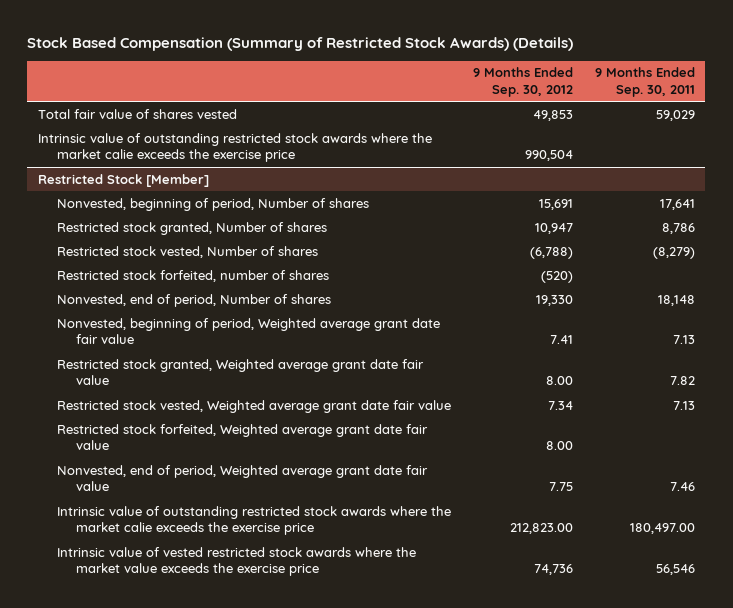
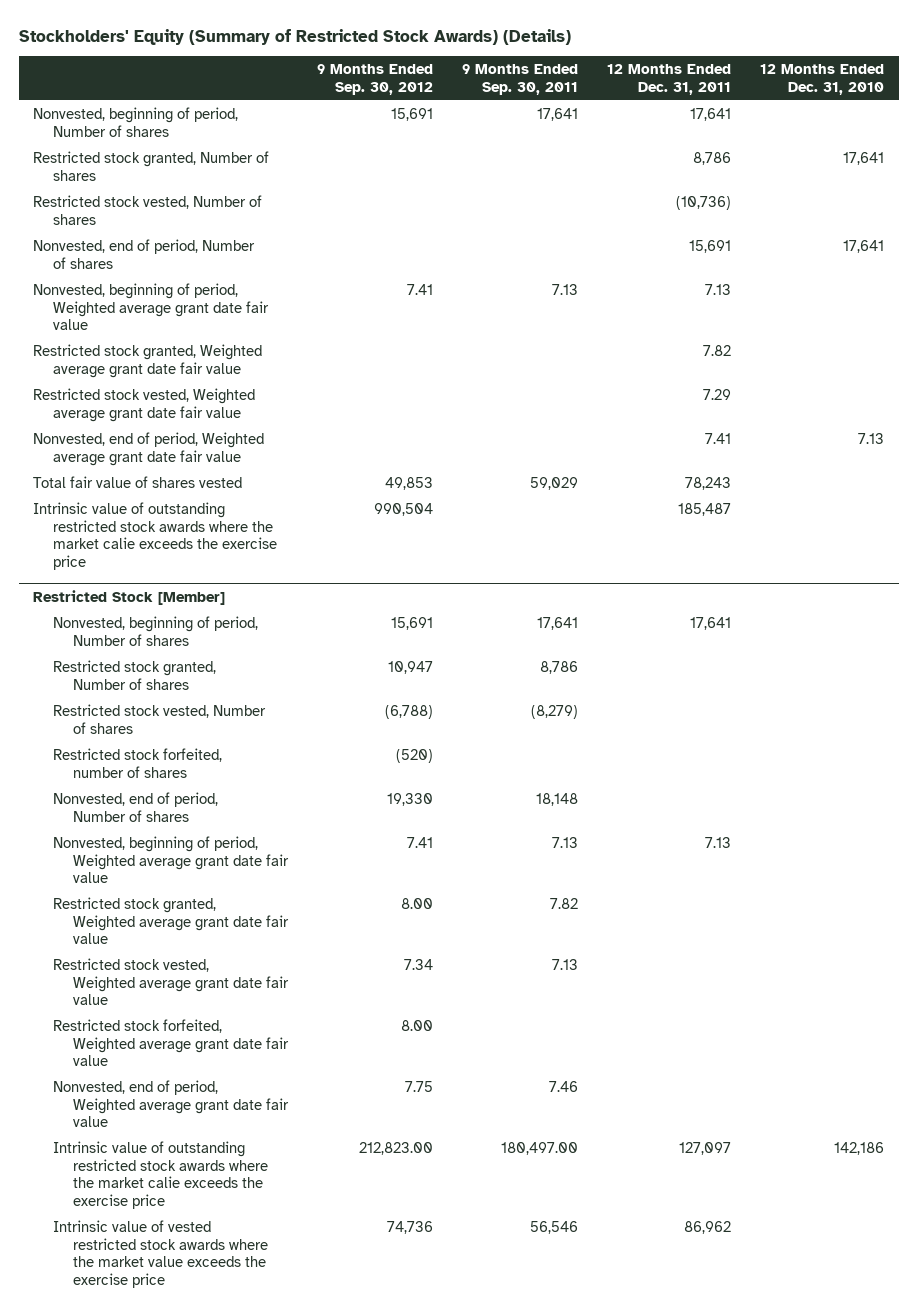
- Stock Based Compensation (Summary of Restricted Stock Awards) (Details)
+ Stockholders' Equity (Summary of Restricted Stock Awards) (Details)
- | 9 Months Ended Sep. 30, 2012 | 9 Months Ended Sep. 30, 2011
+ | 9 Months Ended Sep. 30, 2012 | 9 Months Ended Sep. 30, 2011 | 12 Months Ended Dec. 31, 2011 | 12 Months Ended Dec. 31, 2010
+ Nonvested, beginning of period, Number of shares | 15,691 | 17,641 | 17,641 |
+ Restricted stock granted, Number of shares | | | 8,786 | 17,641
+ Restricted stock vested, Number of shares | | | (10,736) |
+ Nonvested, end of period, Number of shares | | | 15,691 | 17,641
+ Nonvested, beginning of period, Weighted average grant date fair value | 7.41 | 7.13 | 7.13 |
+ Restricted stock granted, Weighted average grant date fair value | | | 7.82 |
+ Restricted stock vested, Weighted average grant date fair value | | | 7.29 |
+ Nonvested, end of period, Weighted average grant date fair value | | | 7.41 | 7.13

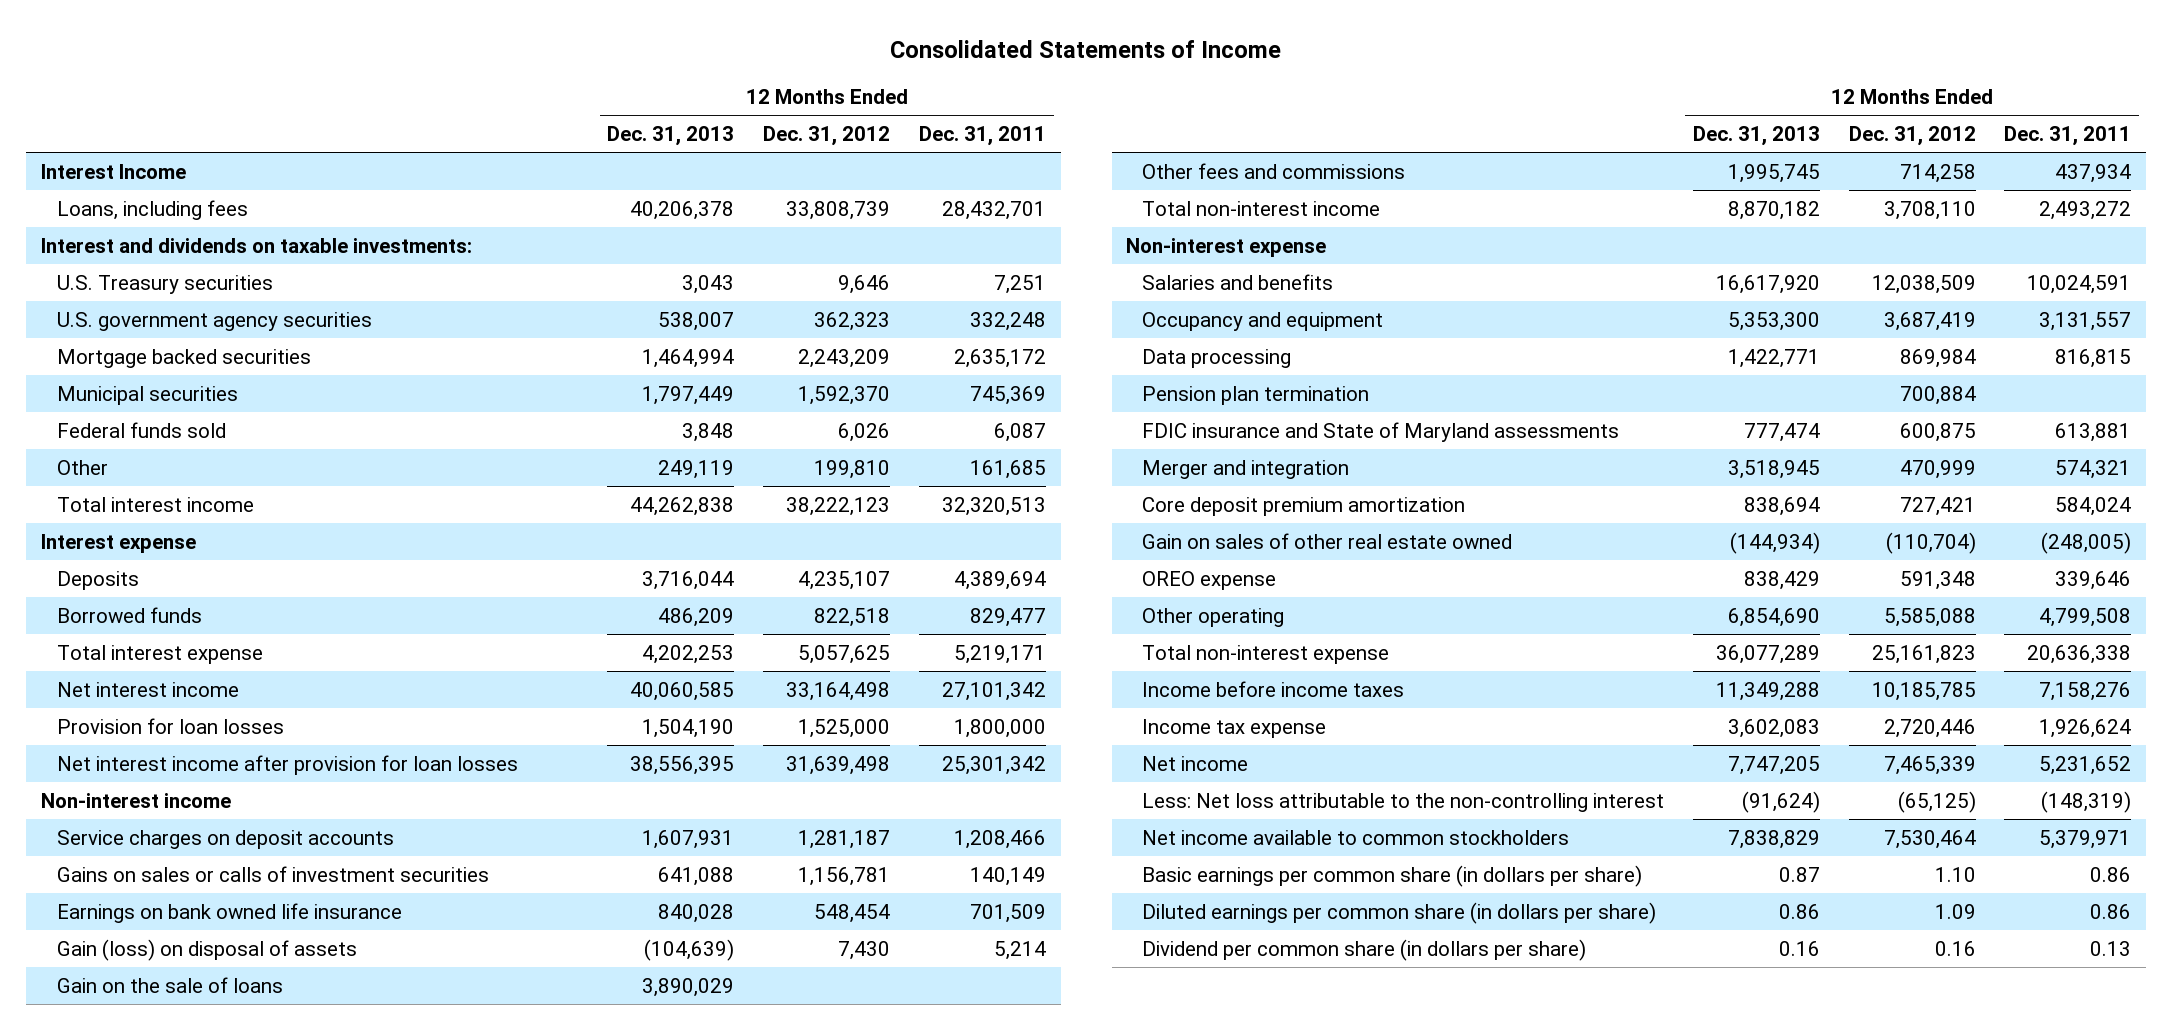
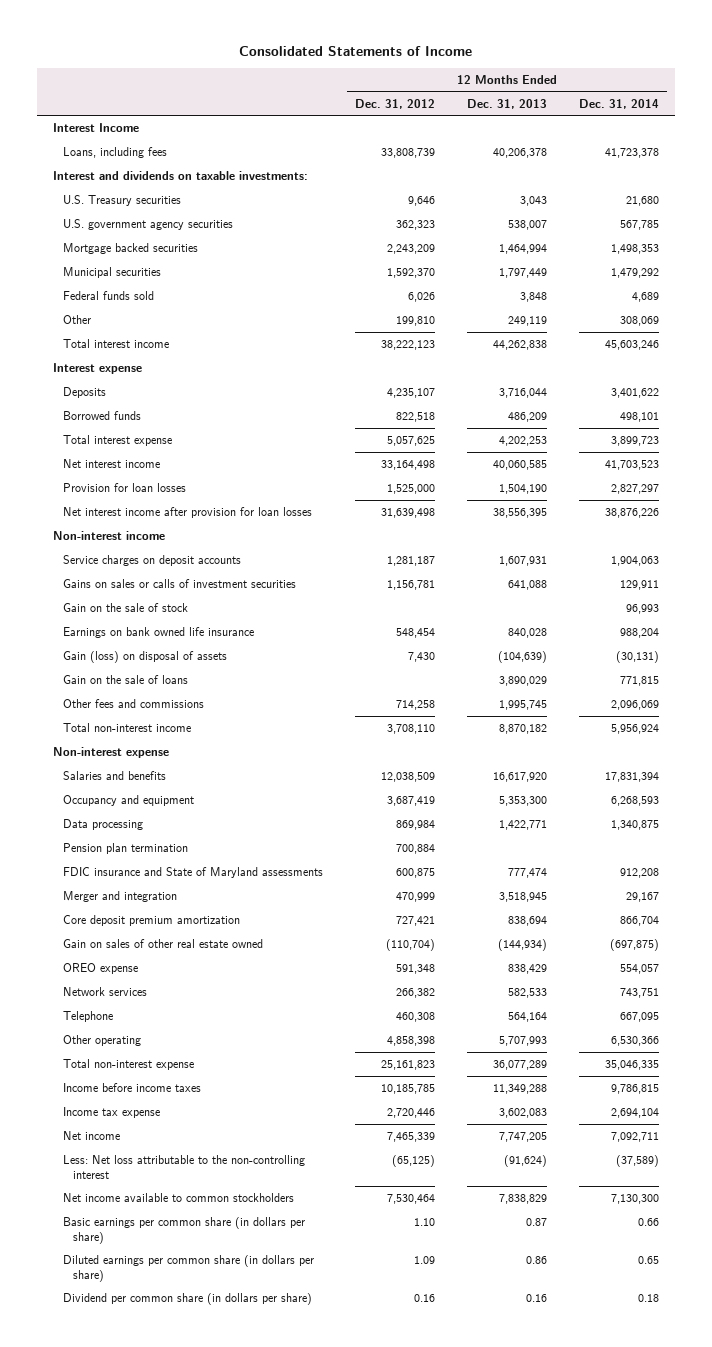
- | 12 Months Ended Dec. 31, 2013 | 12 Months Ended Dec. 31, 2012 | 12 Months Ended Dec. 31, 2011
+ | 12 Months Ended Dec. 31, 2012 | 12 Months Ended Dec. 31, 2013 | 12 Months Ended Dec. 31, 2014
+ Gain on the sale of stock | | | 96,993
- Other operating | 6,854,690 | 5,585,088 | 4,799,508
+ Network services | 266,382 | 582,533 | 743,751
+ Telephone | 460,308 | 564,164 | 667,095
+ Other operating | 4,858,398 | 5,707,993 | 6,530,366

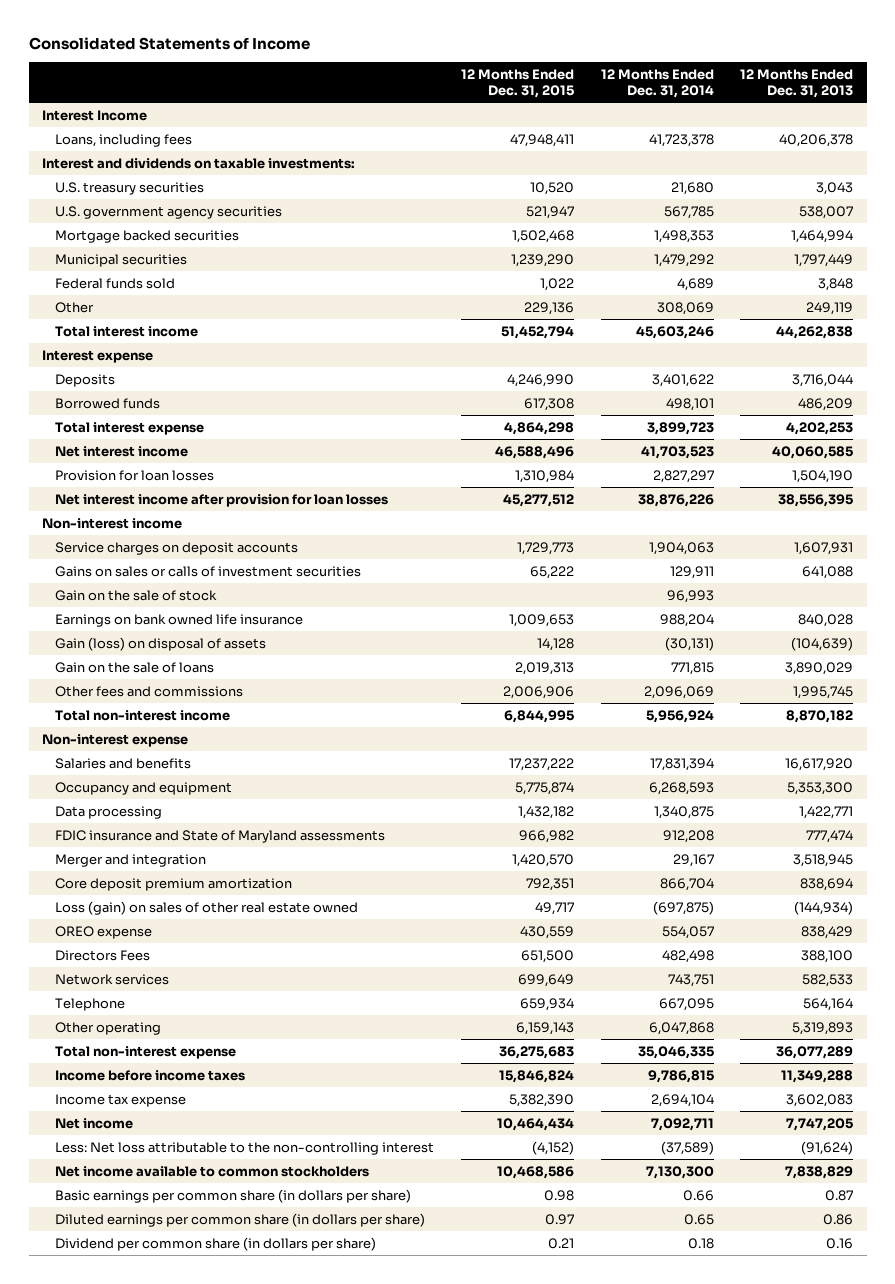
- | 12 Months Ended Dec. 31, 2012 | 12 Months Ended Dec. 31, 2013 | 12 Months Ended Dec. 31, 2014
+ | 12 Months Ended Dec. 31, 2015 | 12 Months Ended Dec. 31, 2014 | 12 Months Ended Dec. 31, 2013
- U.S. Treasury securities | 9,646 | 3,043 | 21,680
+ U.S. treasury securities | 10,520 | 21,680 | 3,043
- Pension plan termination | 700,884 | |
- Gain on sales of other real estate owned | (110,704) | (144,934) | (697,875)
+ Loss (gain) on sales of other real estate owned | 49,717 | (697,875) | (144,934)
+ Directors Fees | 651,500 | 482,498 | 388,100
- Other operating | 4,858,398 | 5,707,993 | 6,530,366
+ Other operating | 6,159,143 | 6,047,868 | 5,319,893

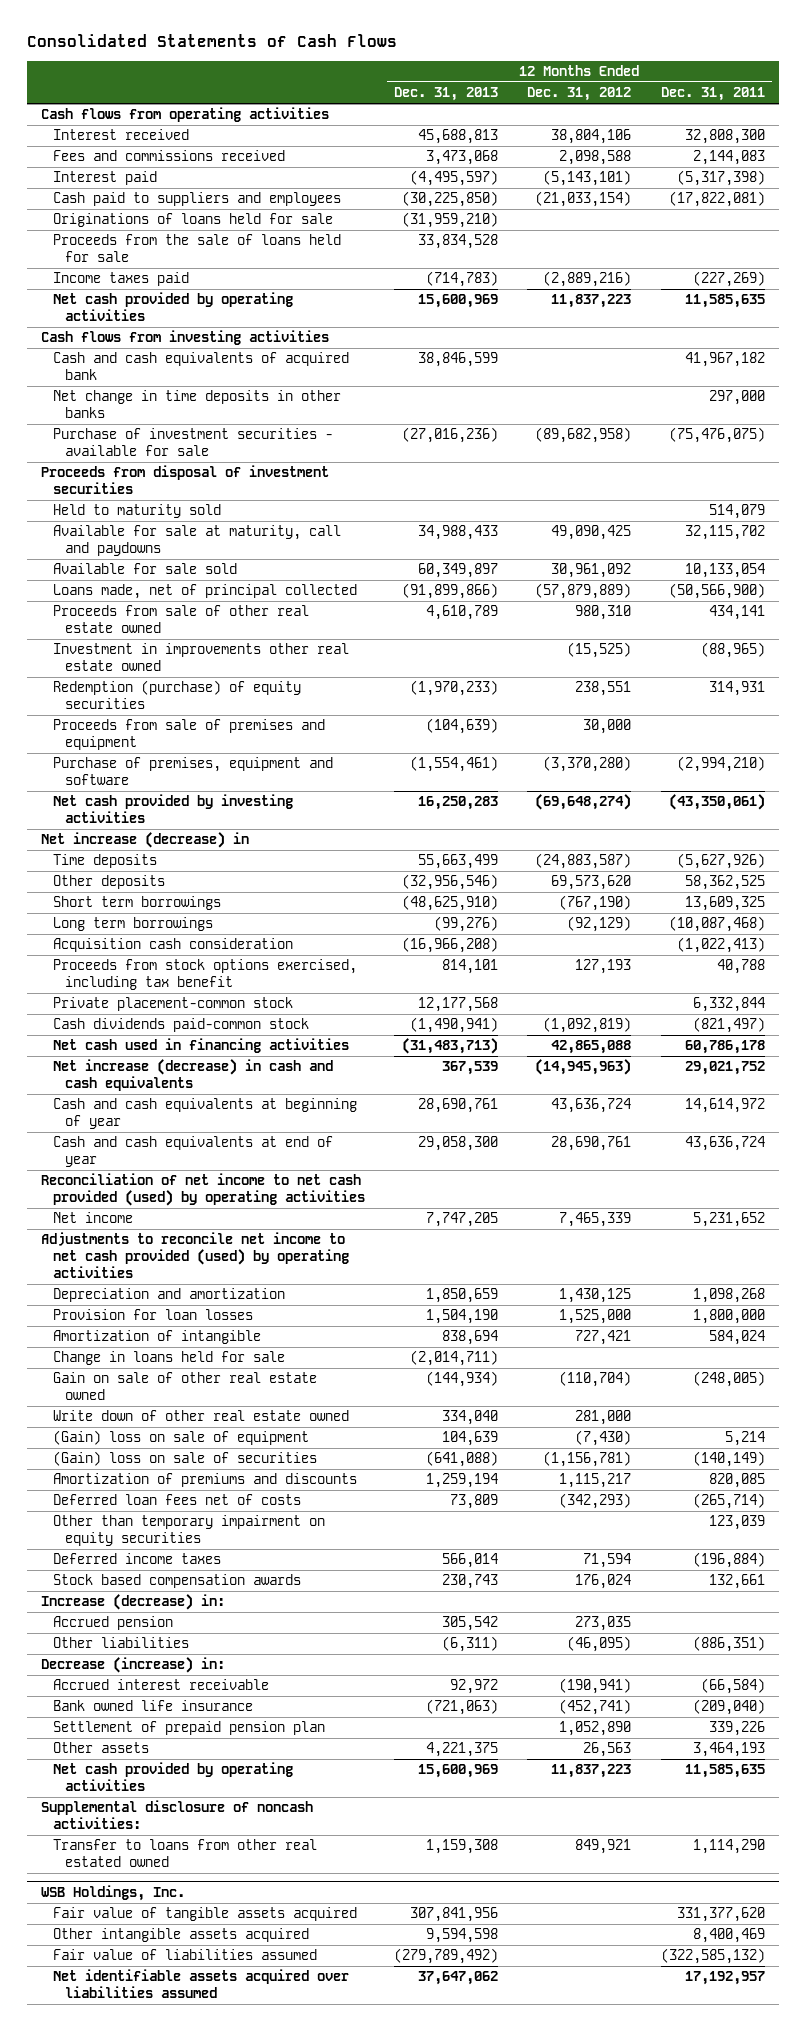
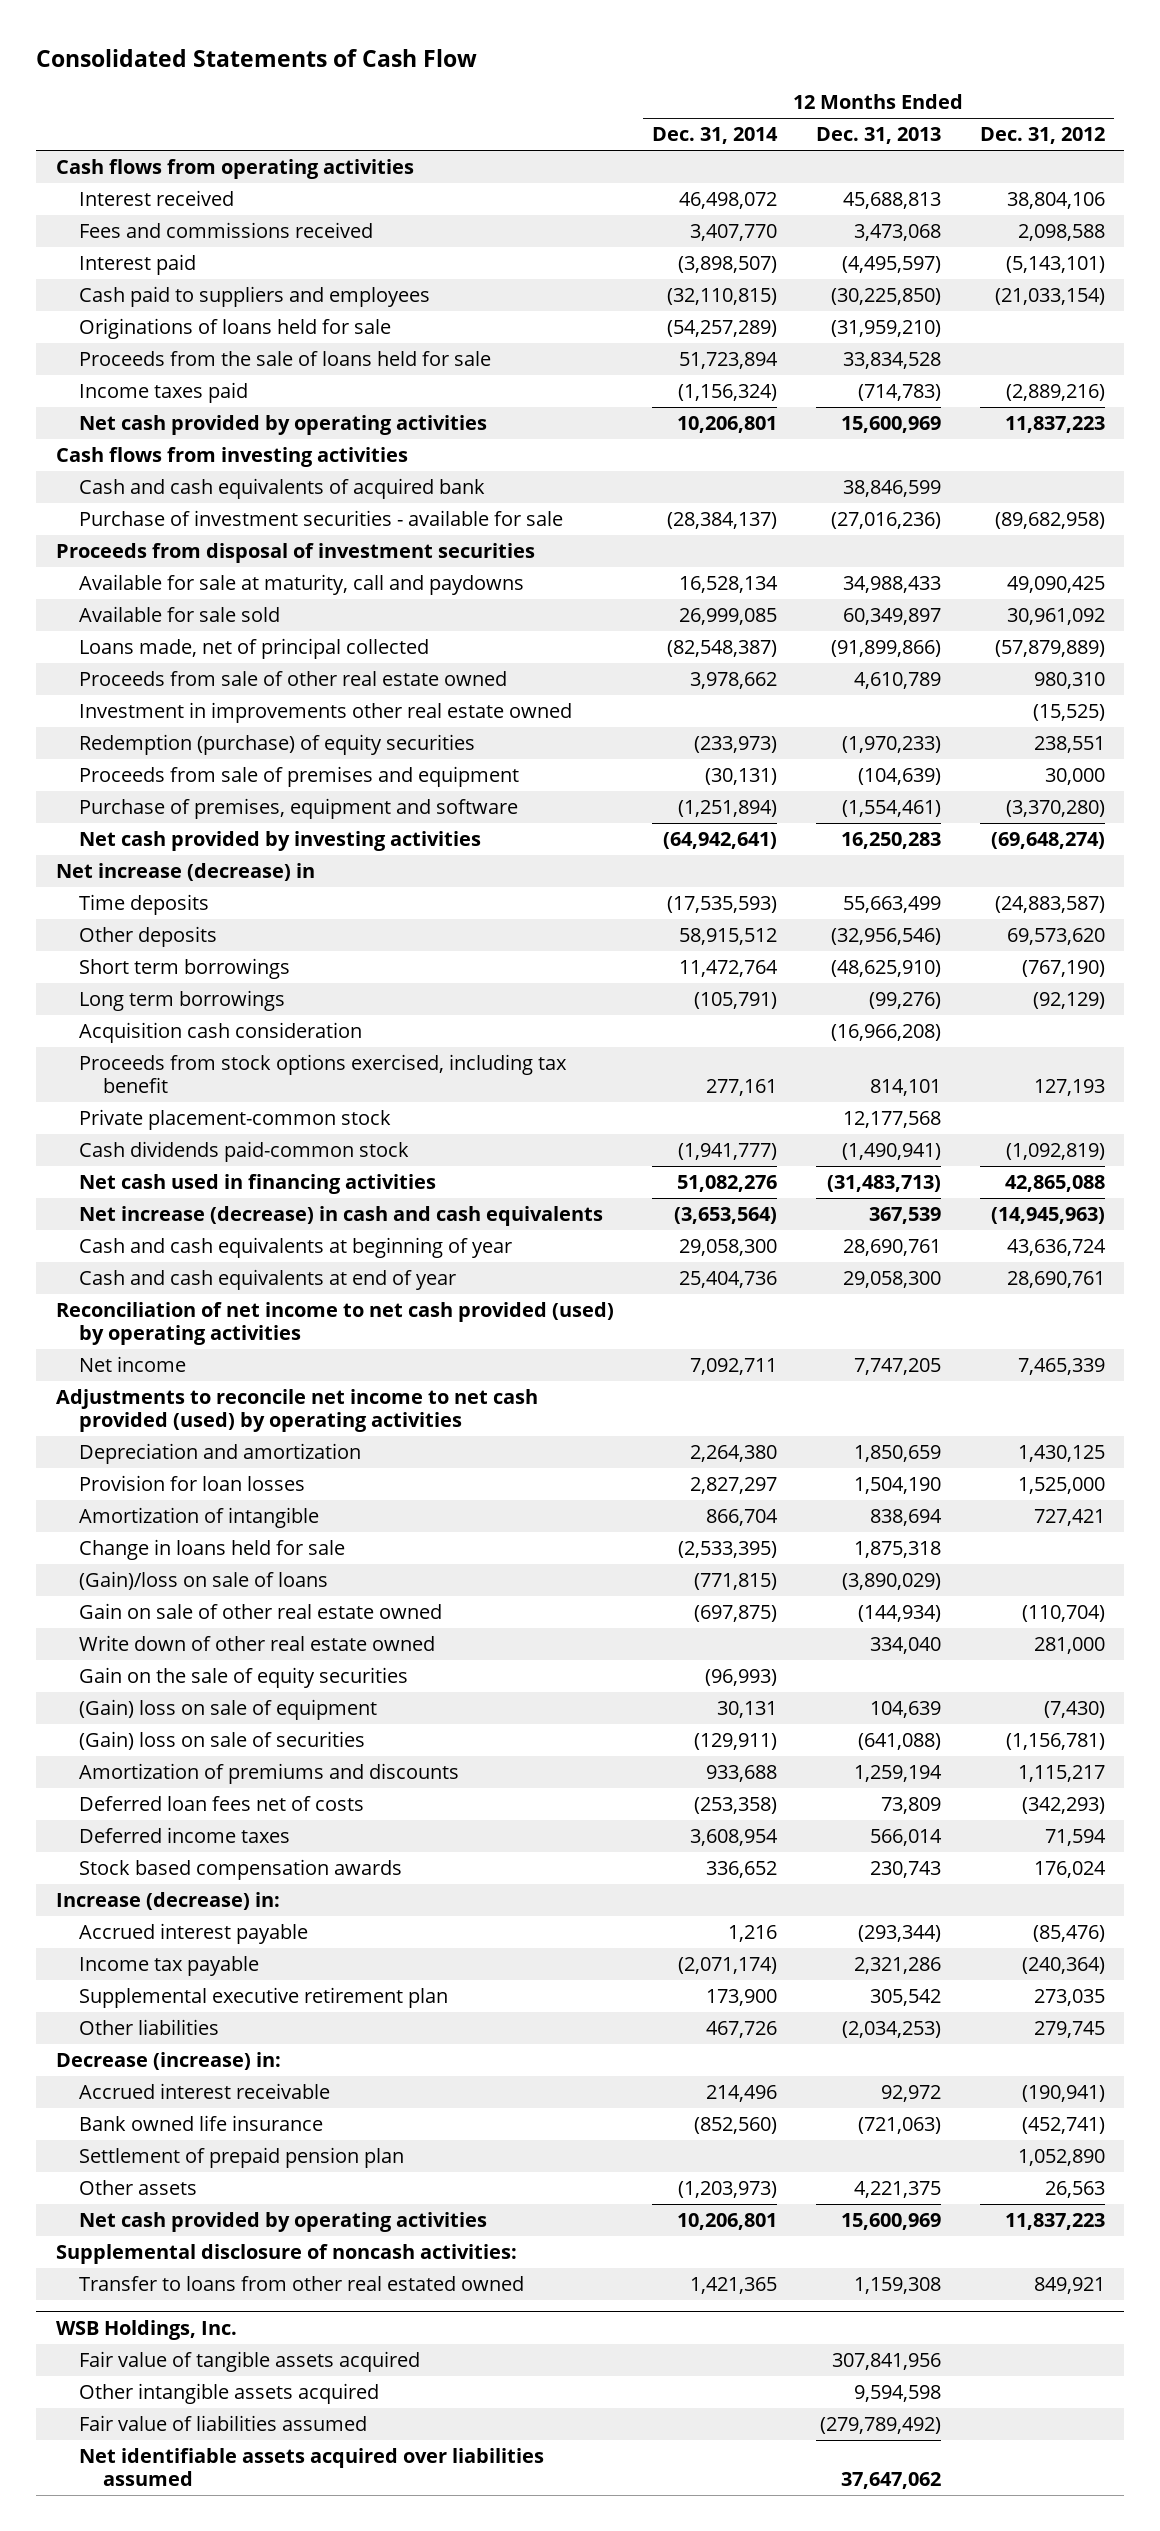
- Consolidated Statements of Cash Flows
+ Consolidated Statements of Cash Flow
- | 12 Months Ended Dec. 31, 2013 | 12 Months Ended Dec. 31, 2012 | 12 Months Ended Dec. 31, 2011
+ | 12 Months Ended Dec. 31, 2014 | 12 Months Ended Dec. 31, 2013 | 12 Months Ended Dec. 31, 2012
- Net change in time deposits in other banks | | | 297,000
- Held to maturity sold | | | 514,079
- Change in loans held for sale | (2,014,711) | |
+ Change in loans held for sale | (2,533,395) | 1,875,318 |
+ (Gain)/loss on sale of loans | (771,815) | (3,890,029) |
+ Gain on the sale of equity securities | (96,993) | |
- Other than temporary impairment on equity securities | | | 123,039
- Accrued pension | 305,542 | 273,035 |
- Other liabilities | (6,311) | (46,095) | (886,351)
+ Accrued interest payable | 1,216 | (293,344) | (85,476)
+ Income tax payable | (2,071,174) | 2,321,286 | (240,364)
+ Supplemental executive retirement plan | 173,900 | 305,542 | 273,035
+ Other liabilities | 467,726 | (2,034,253) | 279,745

